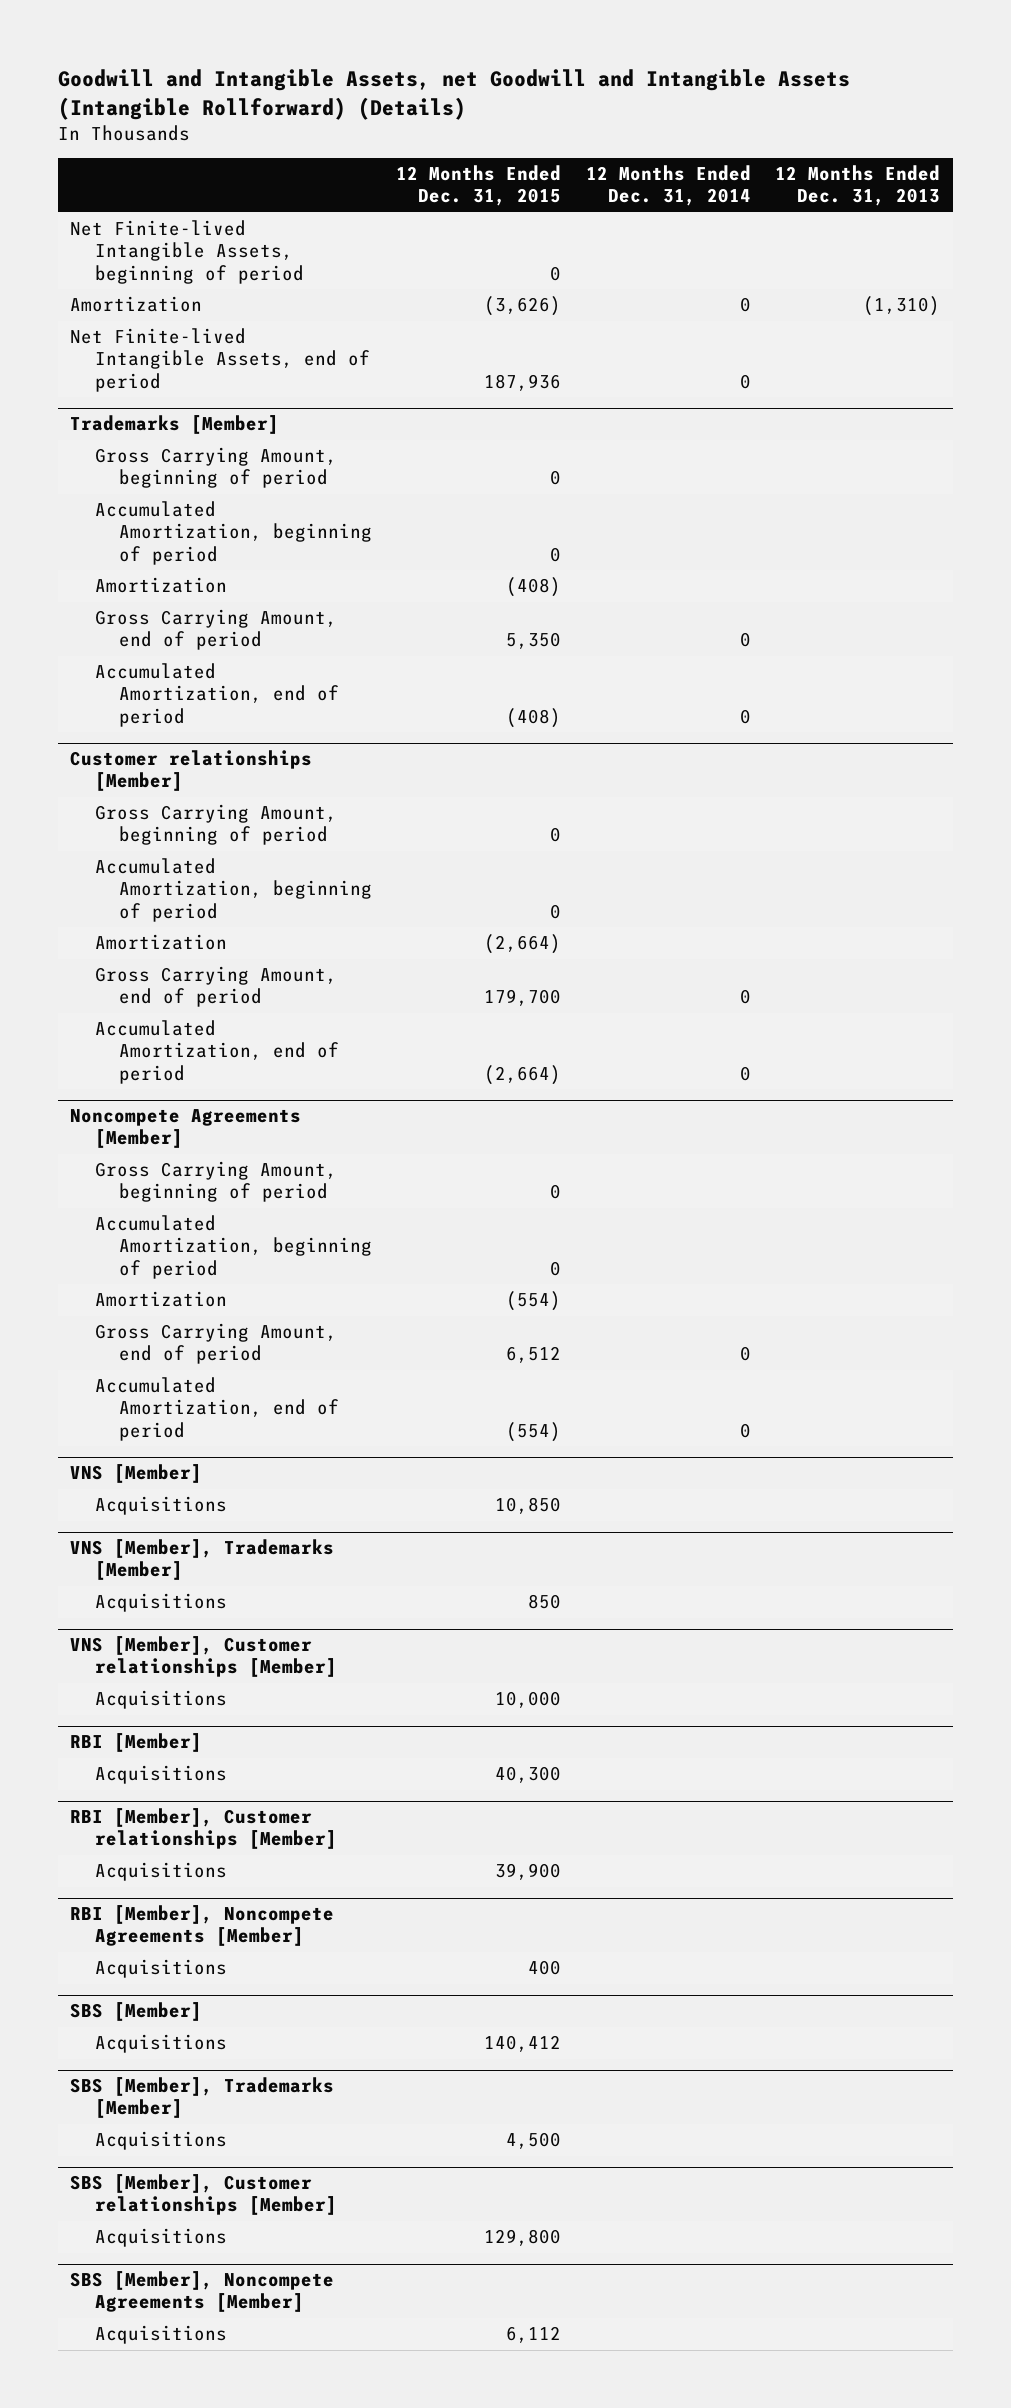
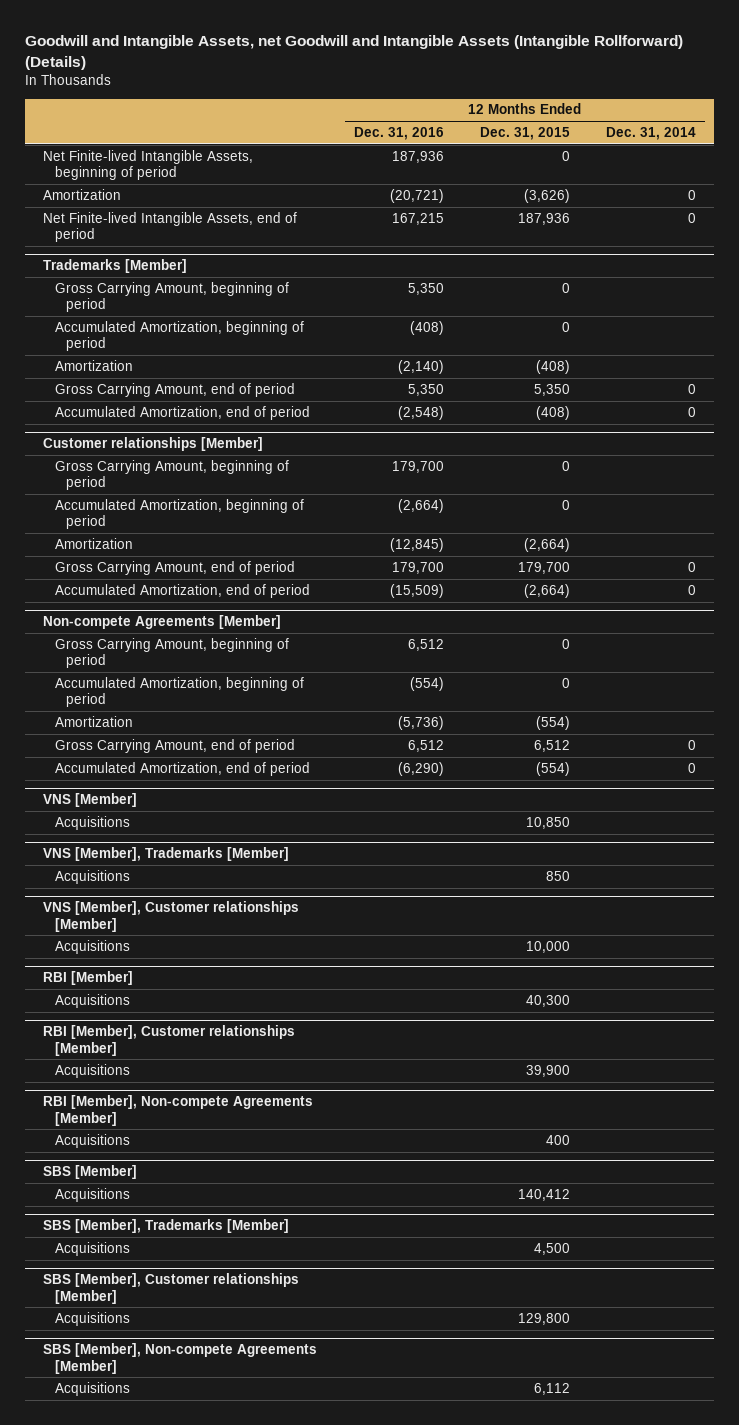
- | 12 Months Ended Dec. 31, 2015 | 12 Months Ended Dec. 31, 2014 | 12 Months Ended Dec. 31, 2013
+ | 12 Months Ended Dec. 31, 2016 | 12 Months Ended Dec. 31, 2015 | 12 Months Ended Dec. 31, 2014
- Noncompete Agreements [Member]
+ Non-compete Agreements [Member]
- RBI [Member], Noncompete Agreements [Member]
+ RBI [Member], Non-compete Agreements [Member]
- SBS [Member], Noncompete Agreements [Member]
+ SBS [Member], Non-compete Agreements [Member]

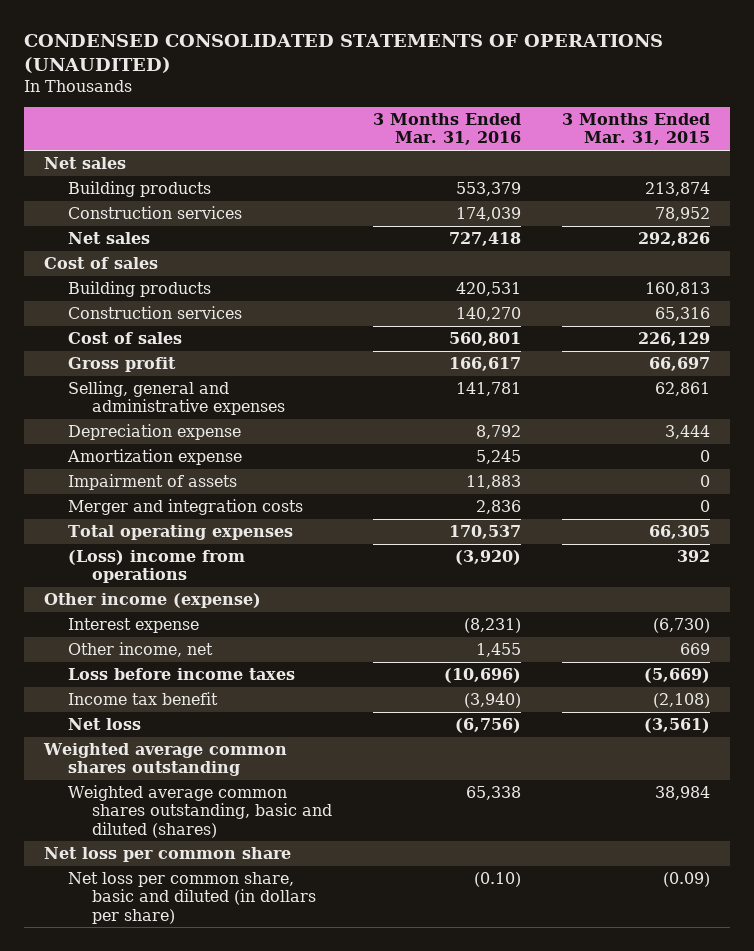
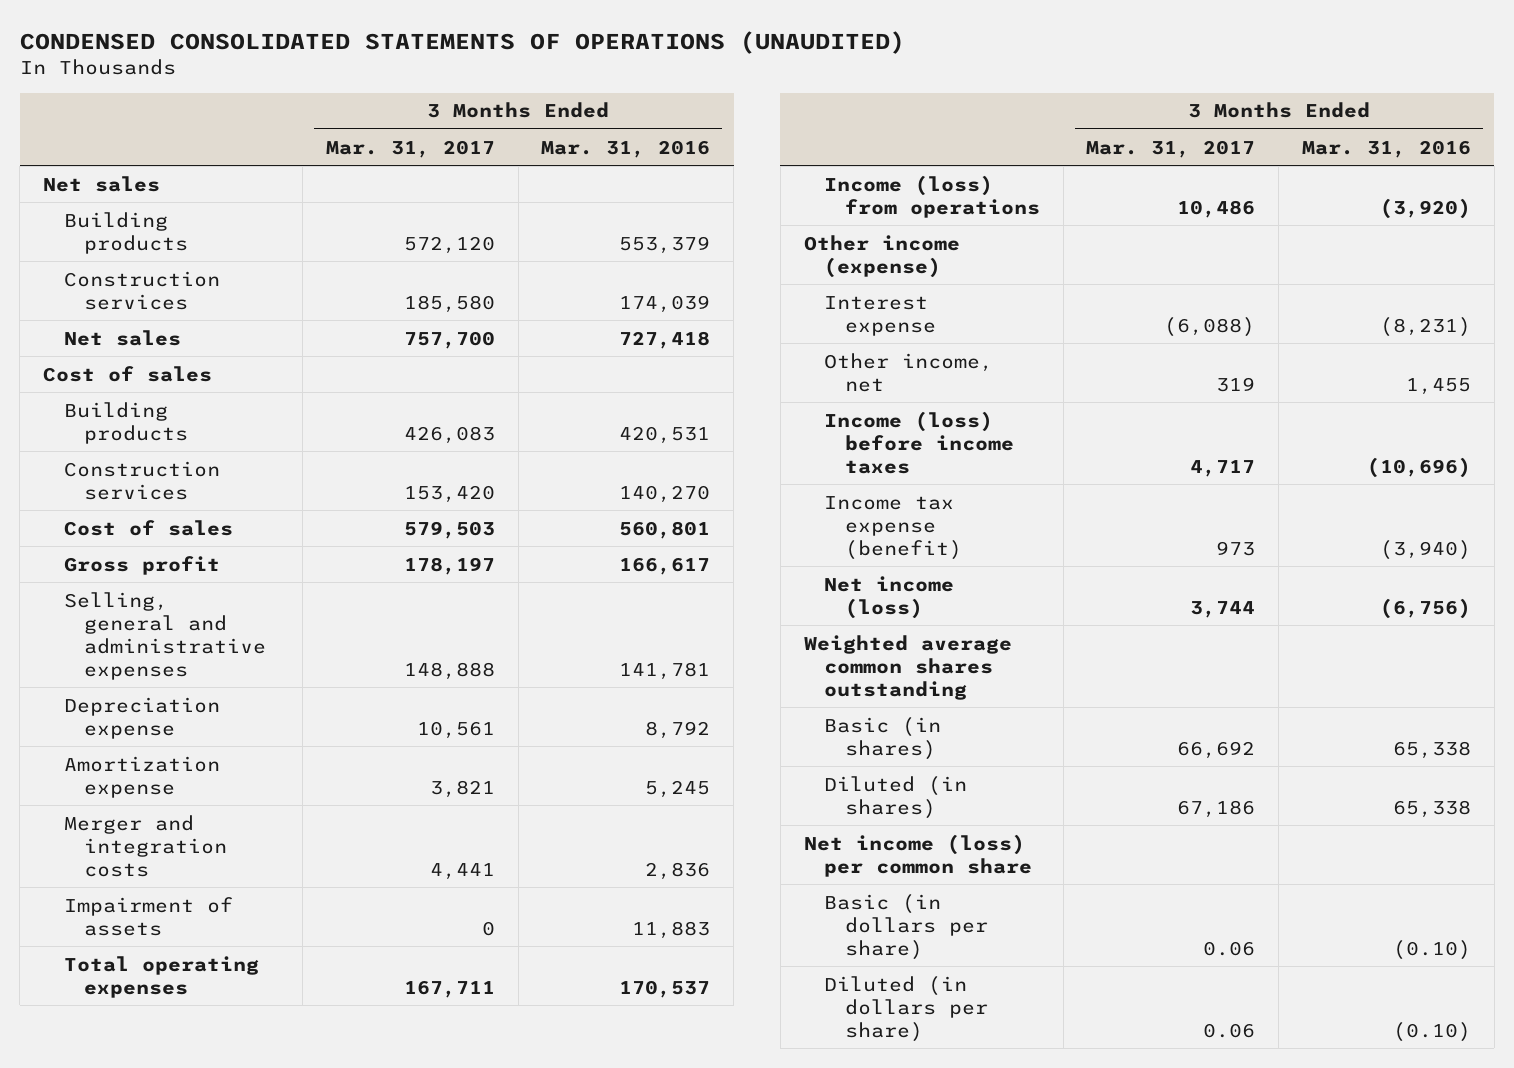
- | 3 Months Ended Mar. 31, 2016 | 3 Months Ended Mar. 31, 2015
+ | 3 Months Ended Mar. 31, 2017 | 3 Months Ended Mar. 31, 2016
moved down: Impairment of assets | 0 | 11,883
- (Loss) income from operations | (3,920) | 392
+ Income (loss) from operations | 10,486 | (3,920)
- Loss before income taxes | (10,696) | (5,669)
- Income tax benefit | (3,940) | (2,108)
- Net loss | (6,756) | (3,561)
+ Income (loss) before income taxes | 4,717 | (10,696)
+ Income tax expense (benefit) | 973 | (3,940)
+ Net income (loss) | 3,744 | (6,756)
- Weighted average common shares outstanding, basic and diluted (shares) | 65,338 | 38,984
- Net loss per common share
- Net loss per common share, basic and diluted (in dollars per share) | (0.10) | (0.09)
+ Basic (in shares) | 66,692 | 65,338
+ Diluted (in shares) | 67,186 | 65,338
+ Net income (loss) per common share
+ Basic (in dollars per share) | 0.06 | (0.10)
+ Diluted (in dollars per share) | 0.06 | (0.10)

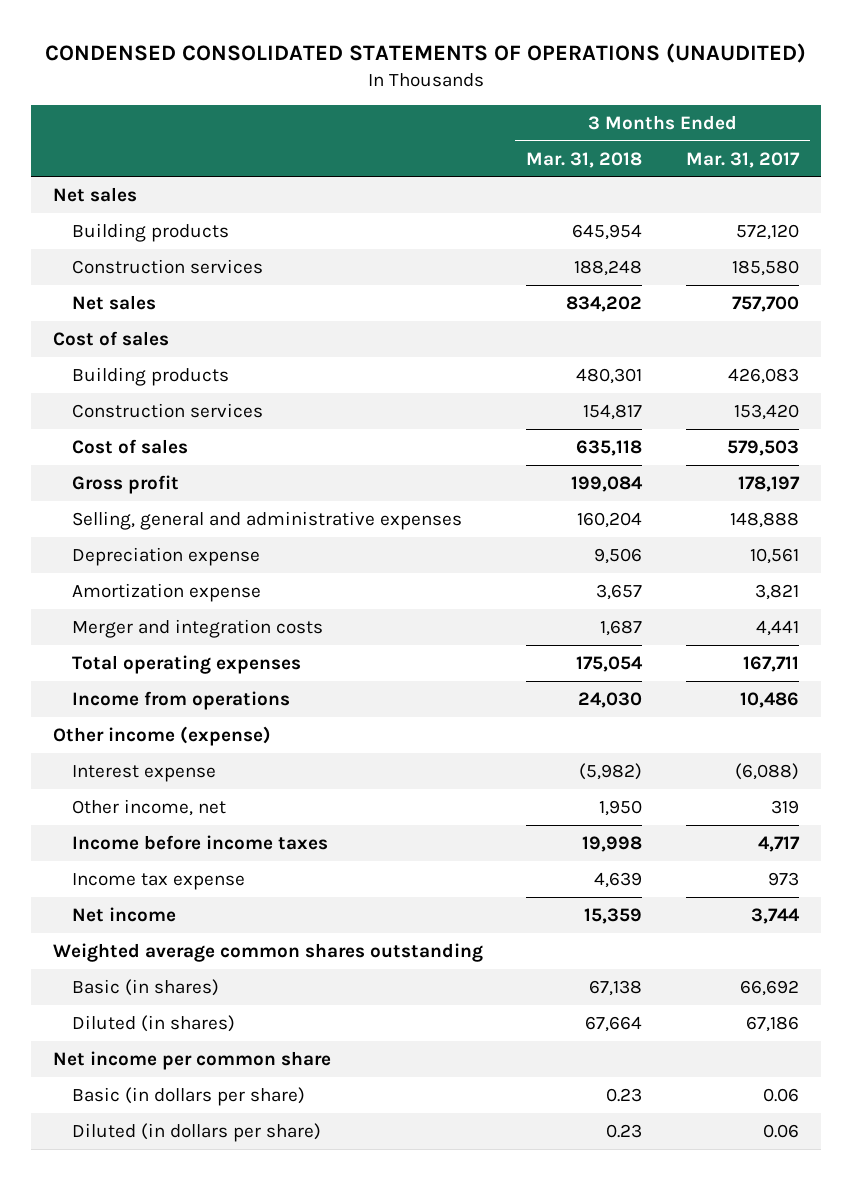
- | 3 Months Ended Mar. 31, 2017 | 3 Months Ended Mar. 31, 2016
+ | 3 Months Ended Mar. 31, 2018 | 3 Months Ended Mar. 31, 2017
- Impairment of assets | 0 | 11,883
- Income (loss) from operations | 10,486 | (3,920)
+ Income from operations | 24,030 | 10,486
- Income (loss) before income taxes | 4,717 | (10,696)
- Income tax expense (benefit) | 973 | (3,940)
- Net income (loss) | 3,744 | (6,756)
+ Income before income taxes | 19,998 | 4,717
+ Income tax expense | 4,639 | 973
+ Net income | 15,359 | 3,744
- Net income (loss) per common share
+ Net income per common share

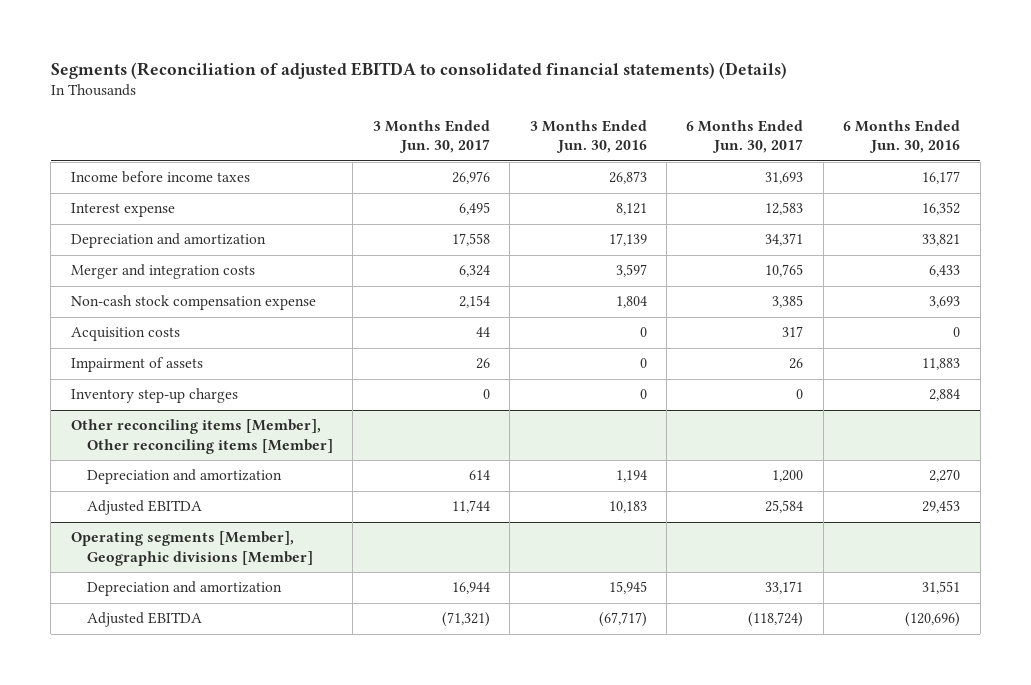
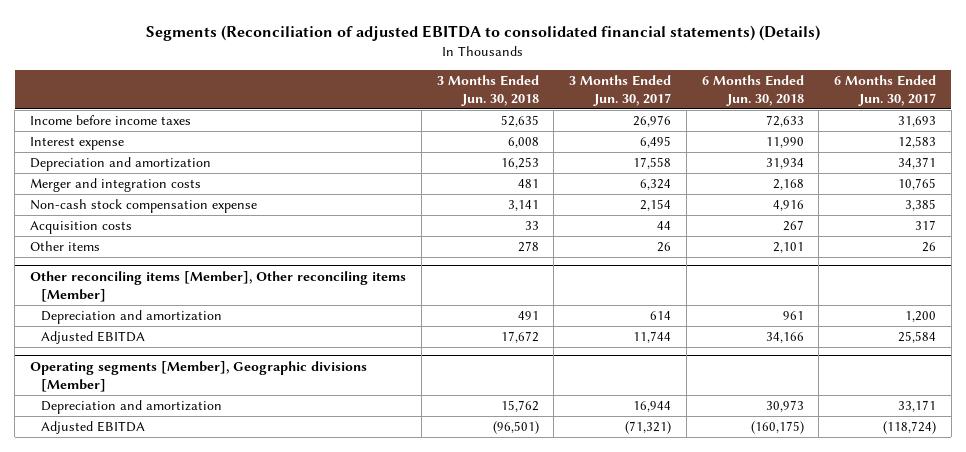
- | 3 Months Ended Jun. 30, 2017 | 3 Months Ended Jun. 30, 2016 | 6 Months Ended Jun. 30, 2017 | 6 Months Ended Jun. 30, 2016
+ | 3 Months Ended Jun. 30, 2018 | 3 Months Ended Jun. 30, 2017 | 6 Months Ended Jun. 30, 2018 | 6 Months Ended Jun. 30, 2017
- Impairment of assets | 26 | 0 | 26 | 11,883
- Inventory step-up charges | 0 | 0 | 0 | 2,884
+ Other items | 278 | 26 | 2,101 | 26

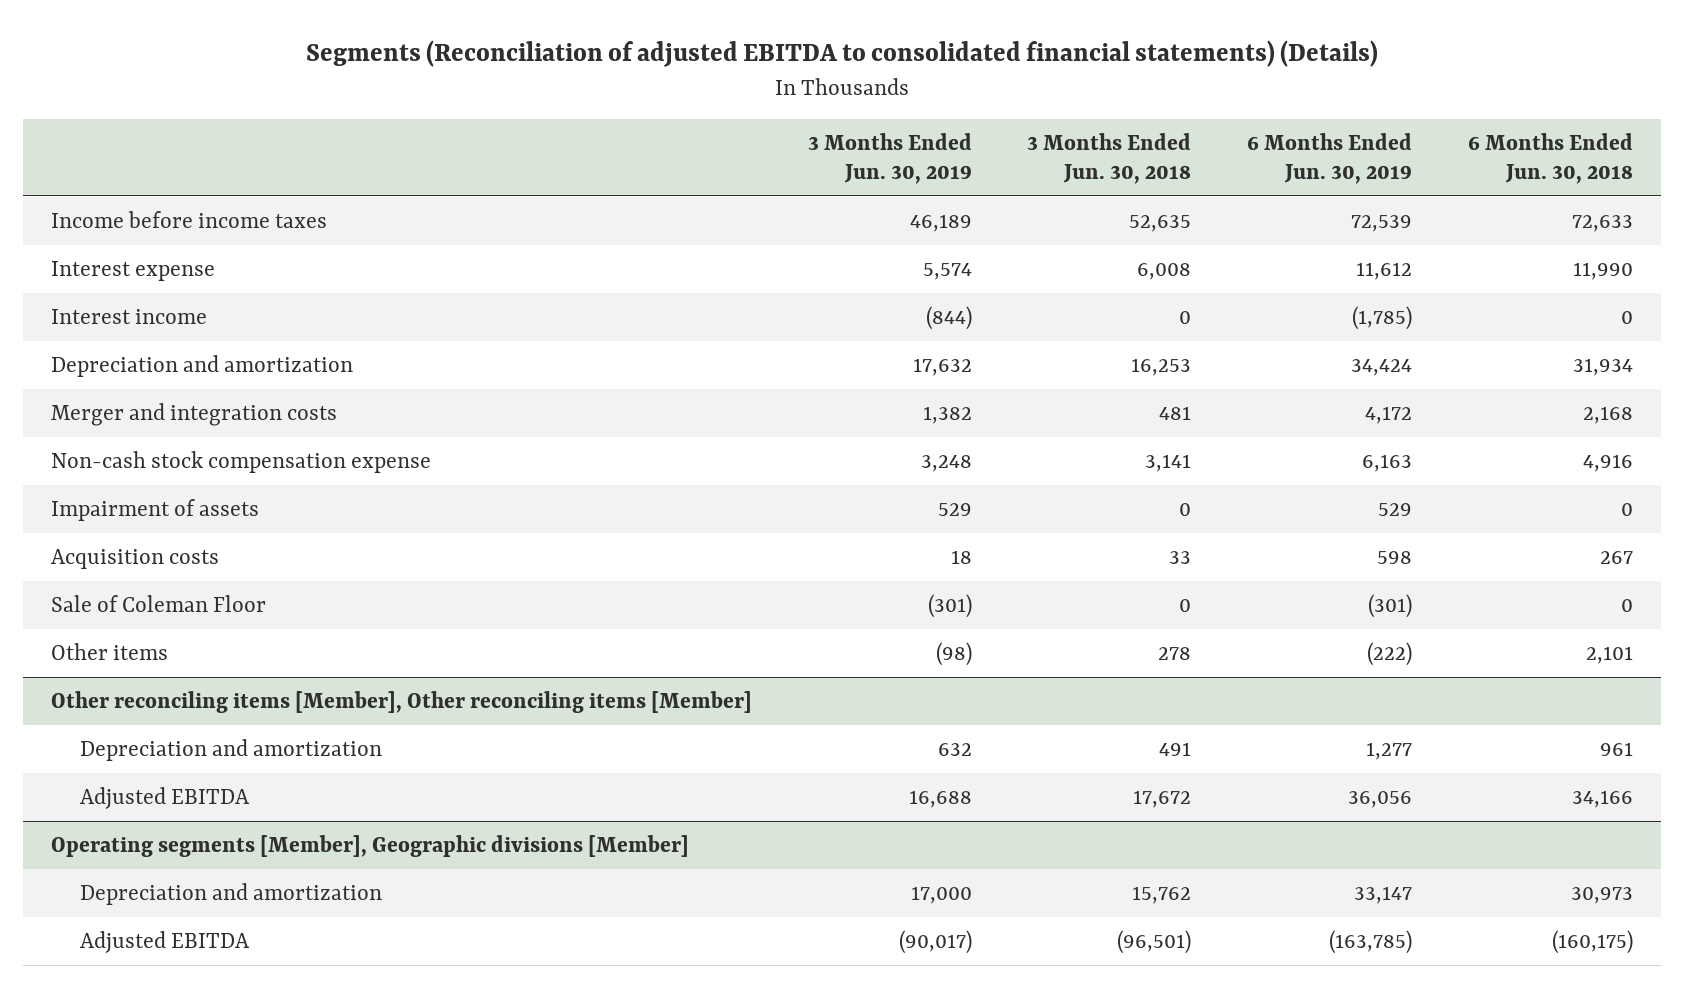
- | 3 Months Ended Jun. 30, 2018 | 3 Months Ended Jun. 30, 2017 | 6 Months Ended Jun. 30, 2018 | 6 Months Ended Jun. 30, 2017
+ | 3 Months Ended Jun. 30, 2019 | 3 Months Ended Jun. 30, 2018 | 6 Months Ended Jun. 30, 2019 | 6 Months Ended Jun. 30, 2018
+ Interest income | (844) | 0 | (1,785) | 0
+ Impairment of assets | 529 | 0 | 529 | 0
+ Sale of Coleman Floor | (301) | 0 | (301) | 0

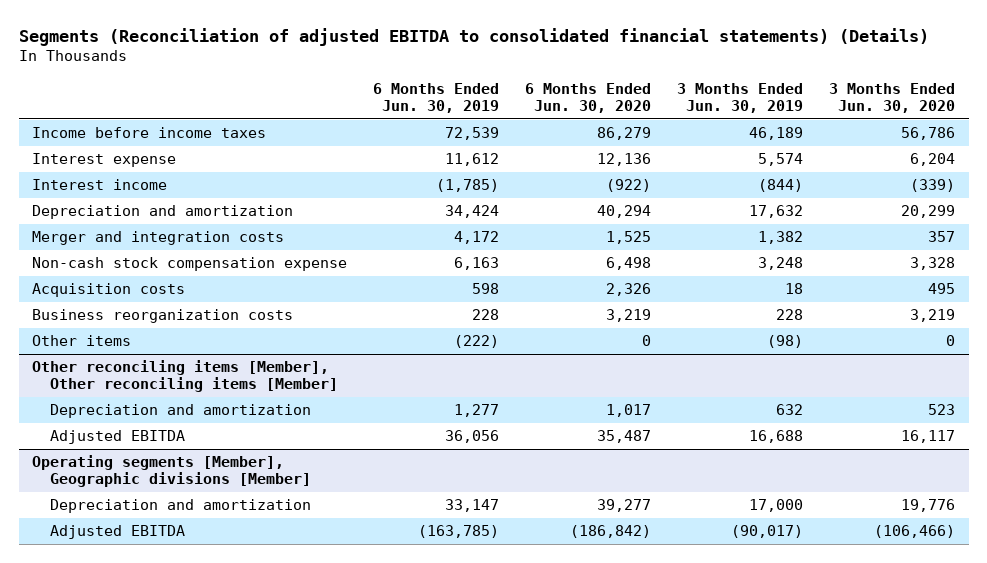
- | 3 Months Ended Jun. 30, 2019 | 3 Months Ended Jun. 30, 2018 | 6 Months Ended Jun. 30, 2019 | 6 Months Ended Jun. 30, 2018
+ | 6 Months Ended Jun. 30, 2019 | 6 Months Ended Jun. 30, 2020 | 3 Months Ended Jun. 30, 2019 | 3 Months Ended Jun. 30, 2020
- Impairment of assets | 529 | 0 | 529 | 0
- Sale of Coleman Floor | (301) | 0 | (301) | 0
+ Business reorganization costs | 228 | 3,219 | 228 | 3,219

